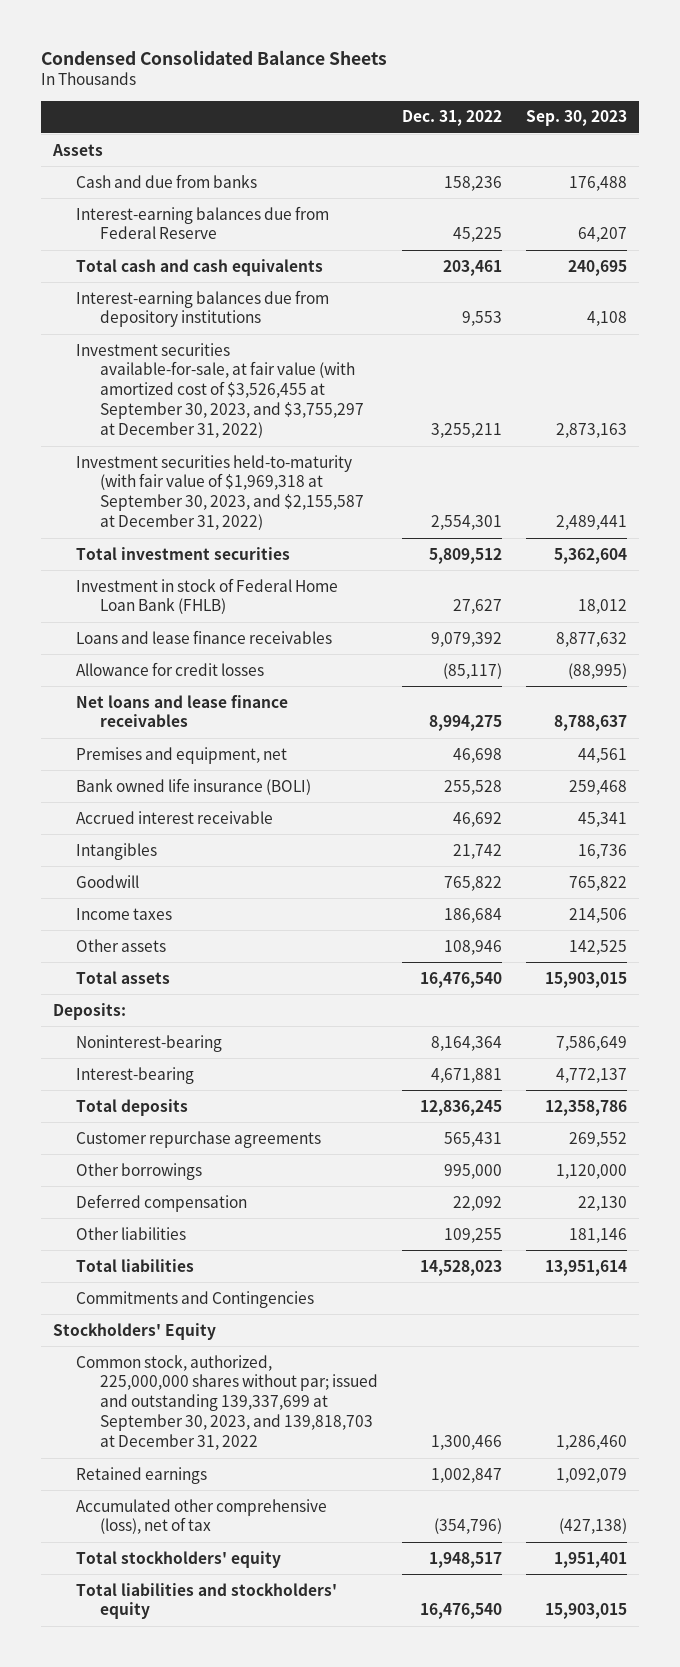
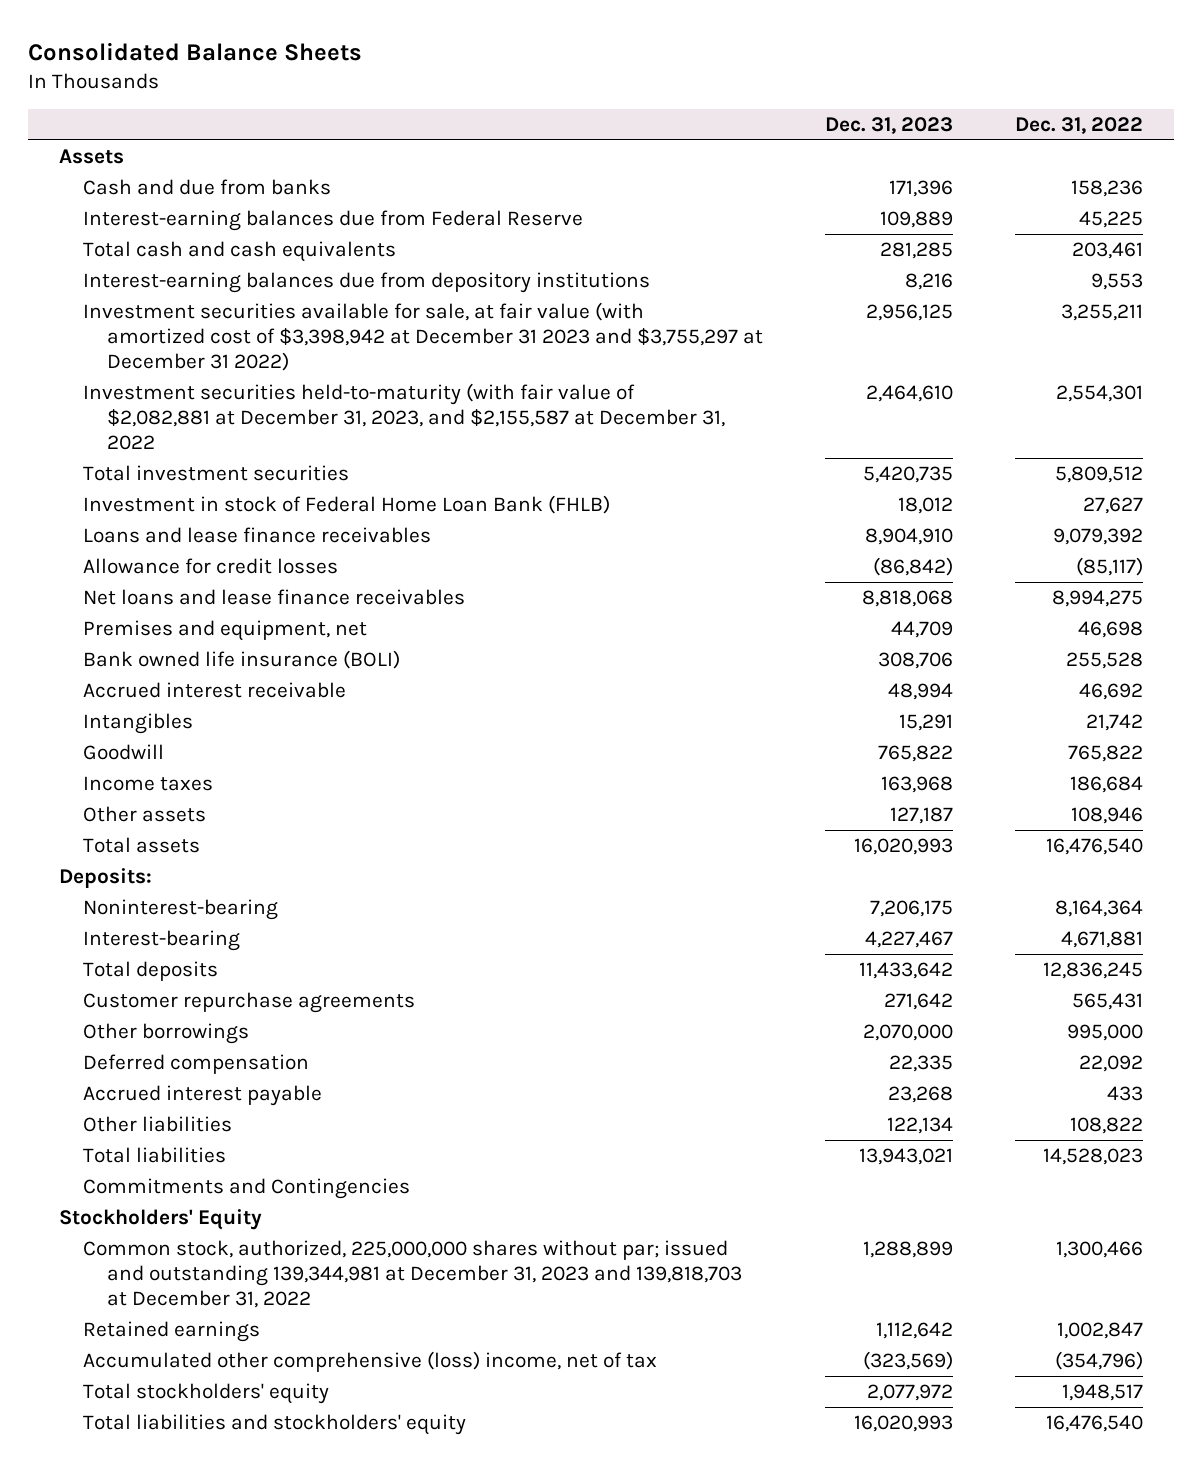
- Condensed Consolidated Balance Sheets
+ Consolidated Balance Sheets
- | Dec. 31, 2022 | Sep. 30, 2023
+ | Dec. 31, 2023 | Dec. 31, 2022
- Investment securities available-for-sale, at fair value (with amortized cost of $3,526,455 at September 30, 2023, and $3,755,297 at December 31, 2022) | 3,255,211 | 2,873,163
- Investment securities held-to-maturity (with fair value of $1,969,318 at September 30, 2023, and $2,155,587 at December 31, 2022) | 2,554,301 | 2,489,441
+ Investment securities available for sale, at fair value (with amortized cost of $3,398,942 at December 31 2023 and $3,755,297 at December 31 2022) | 2,956,125 | 3,255,211
+ Investment securities held-to-maturity (with fair value of $2,082,881 at December 31, 2023, and $2,155,587 at December 31, 2022 | 2,464,610 | 2,554,301
- Other liabilities | 109,255 | 181,146
+ Accrued interest payable | 23,268 | 433
+ Other liabilities | 122,134 | 108,822
- Common stock, authorized, 225,000,000 shares without par; issued and outstanding 139,337,699 at September 30, 2023, and 139,818,703 at December 31, 2022 | 1,300,466 | 1,286,460
+ Common stock, authorized, 225,000,000 shares without par; issued and outstanding 139,344,981 at December 31, 2023 and 139,818,703 at December 31, 2022 | 1,288,899 | 1,300,466
- Accumulated other comprehensive (loss), net of tax | (354,796) | (427,138)
+ Accumulated other comprehensive (loss) income, net of tax | (323,569) | (354,796)

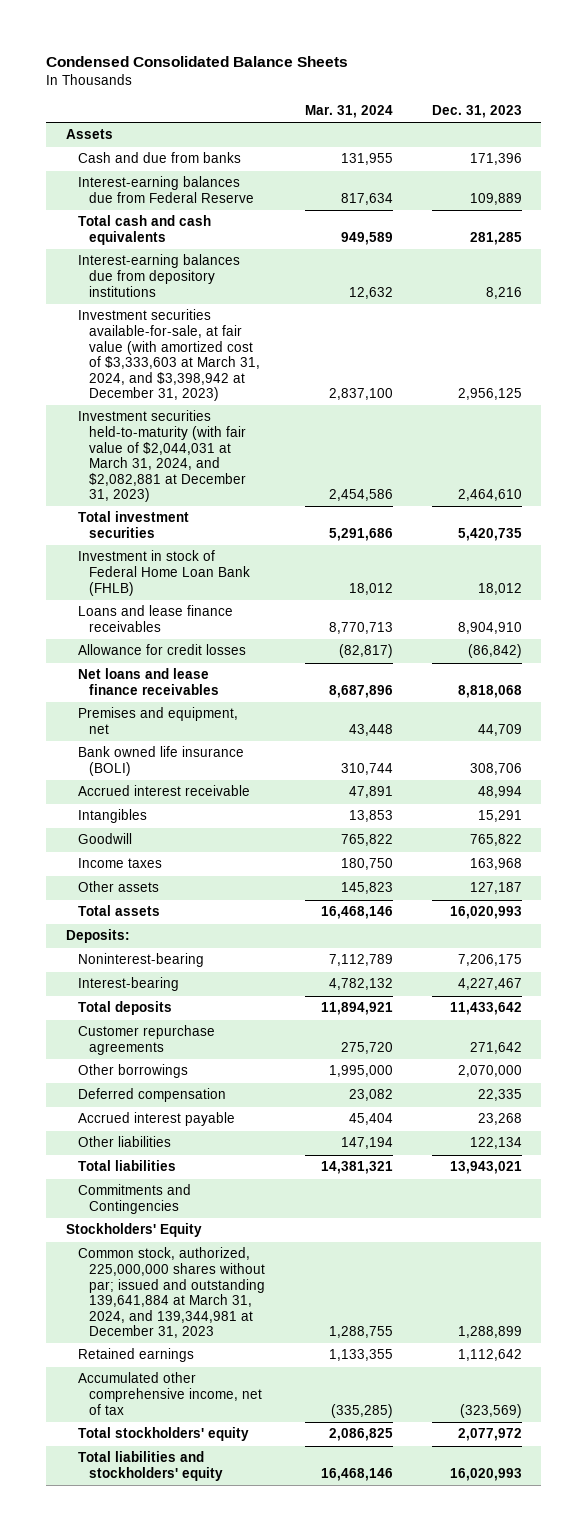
- Consolidated Balance Sheets
+ Condensed Consolidated Balance Sheets
- | Dec. 31, 2023 | Dec. 31, 2022
+ | Mar. 31, 2024 | Dec. 31, 2023
- Investment securities available for sale, at fair value (with amortized cost of $3,398,942 at December 31 2023 and $3,755,297 at December 31 2022) | 2,956,125 | 3,255,211
- Investment securities held-to-maturity (with fair value of $2,082,881 at December 31, 2023, and $2,155,587 at December 31, 2022 | 2,464,610 | 2,554,301
+ Investment securities available-for-sale, at fair value (with amortized cost of $3,333,603 at March 31, 2024, and $3,398,942 at December 31, 2023) | 2,837,100 | 2,956,125
+ Investment securities held-to-maturity (with fair value of $2,044,031 at March 31, 2024, and $2,082,881 at December 31, 2023) | 2,454,586 | 2,464,610
- Common stock, authorized, 225,000,000 shares without par; issued and outstanding 139,344,981 at December 31, 2023 and 139,818,703 at December 31, 2022 | 1,288,899 | 1,300,466
+ Common stock, authorized, 225,000,000 shares without par; issued and outstanding 139,641,884 at March 31, 2024, and 139,344,981 at December 31, 2023 | 1,288,755 | 1,288,899
- Accumulated other comprehensive (loss) income, net of tax | (323,569) | (354,796)
+ Accumulated other comprehensive income, net of tax | (335,285) | (323,569)

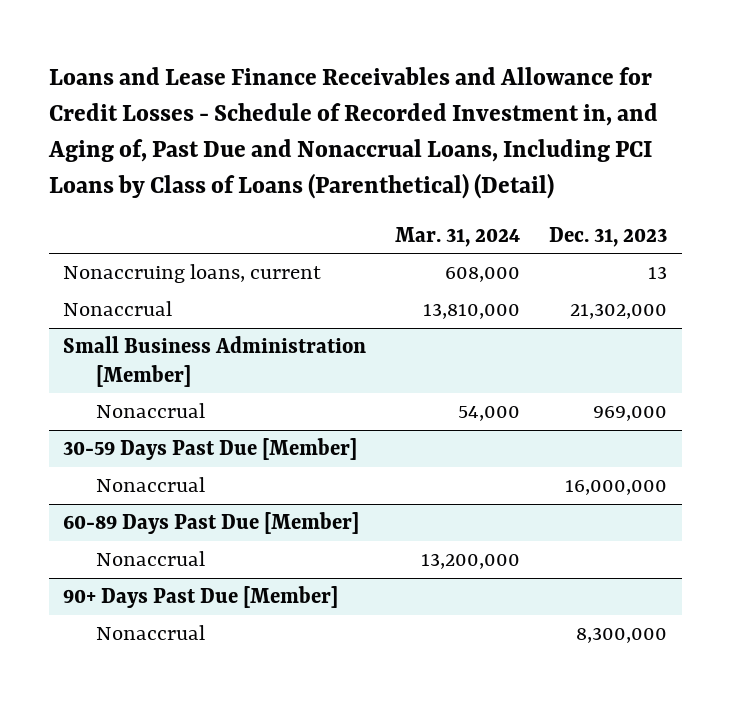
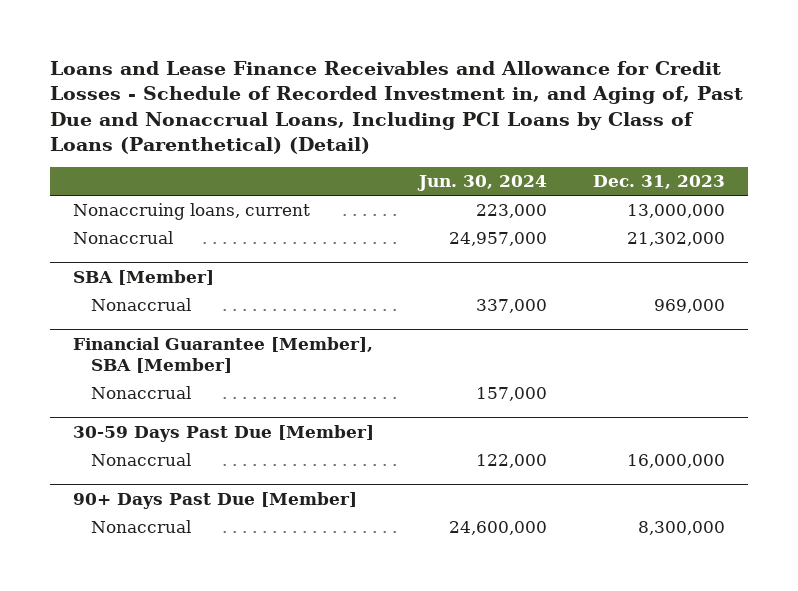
- | Mar. 31, 2024 | Dec. 31, 2023
+ | Jun. 30, 2024 | Dec. 31, 2023
- Nonaccruing loans, current | 608,000 | 13
+ Nonaccruing loans, current | 223,000 | 13,000,000
- Small Business Administration [Member]
+ SBA [Member]
+ Financial Guarantee [Member], SBA [Member]
+ Nonaccrual | 157,000 |
- 60-89 Days Past Due [Member]
- Nonaccrual | 13,200,000 |

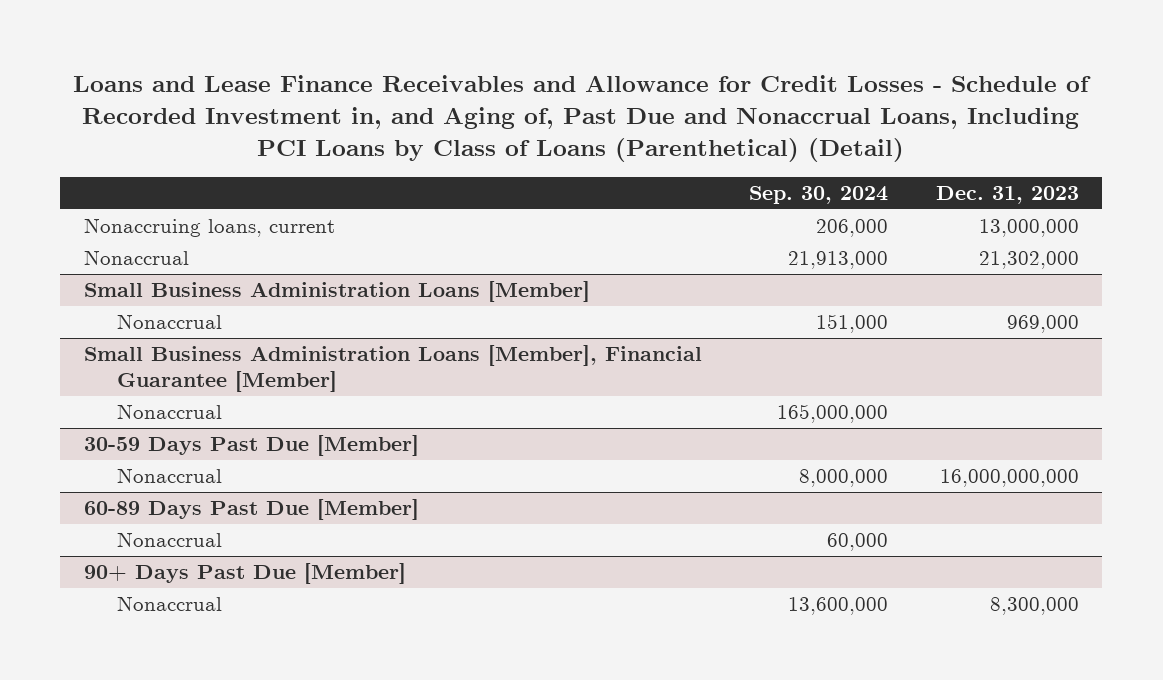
- | Jun. 30, 2024 | Dec. 31, 2023
+ | Sep. 30, 2024 | Dec. 31, 2023
- SBA [Member]
+ Small Business Administration Loans [Member]
- Financial Guarantee [Member], SBA [Member]
+ Small Business Administration Loans [Member], Financial Guarantee [Member]
@ 30-59 Days Past Due [Member]
- Nonaccrual | 122,000 | 16,000,000
+ Nonaccrual | 8,000,000 | 16,000,000,000
+ 60-89 Days Past Due [Member]
+ Nonaccrual | 60,000 |

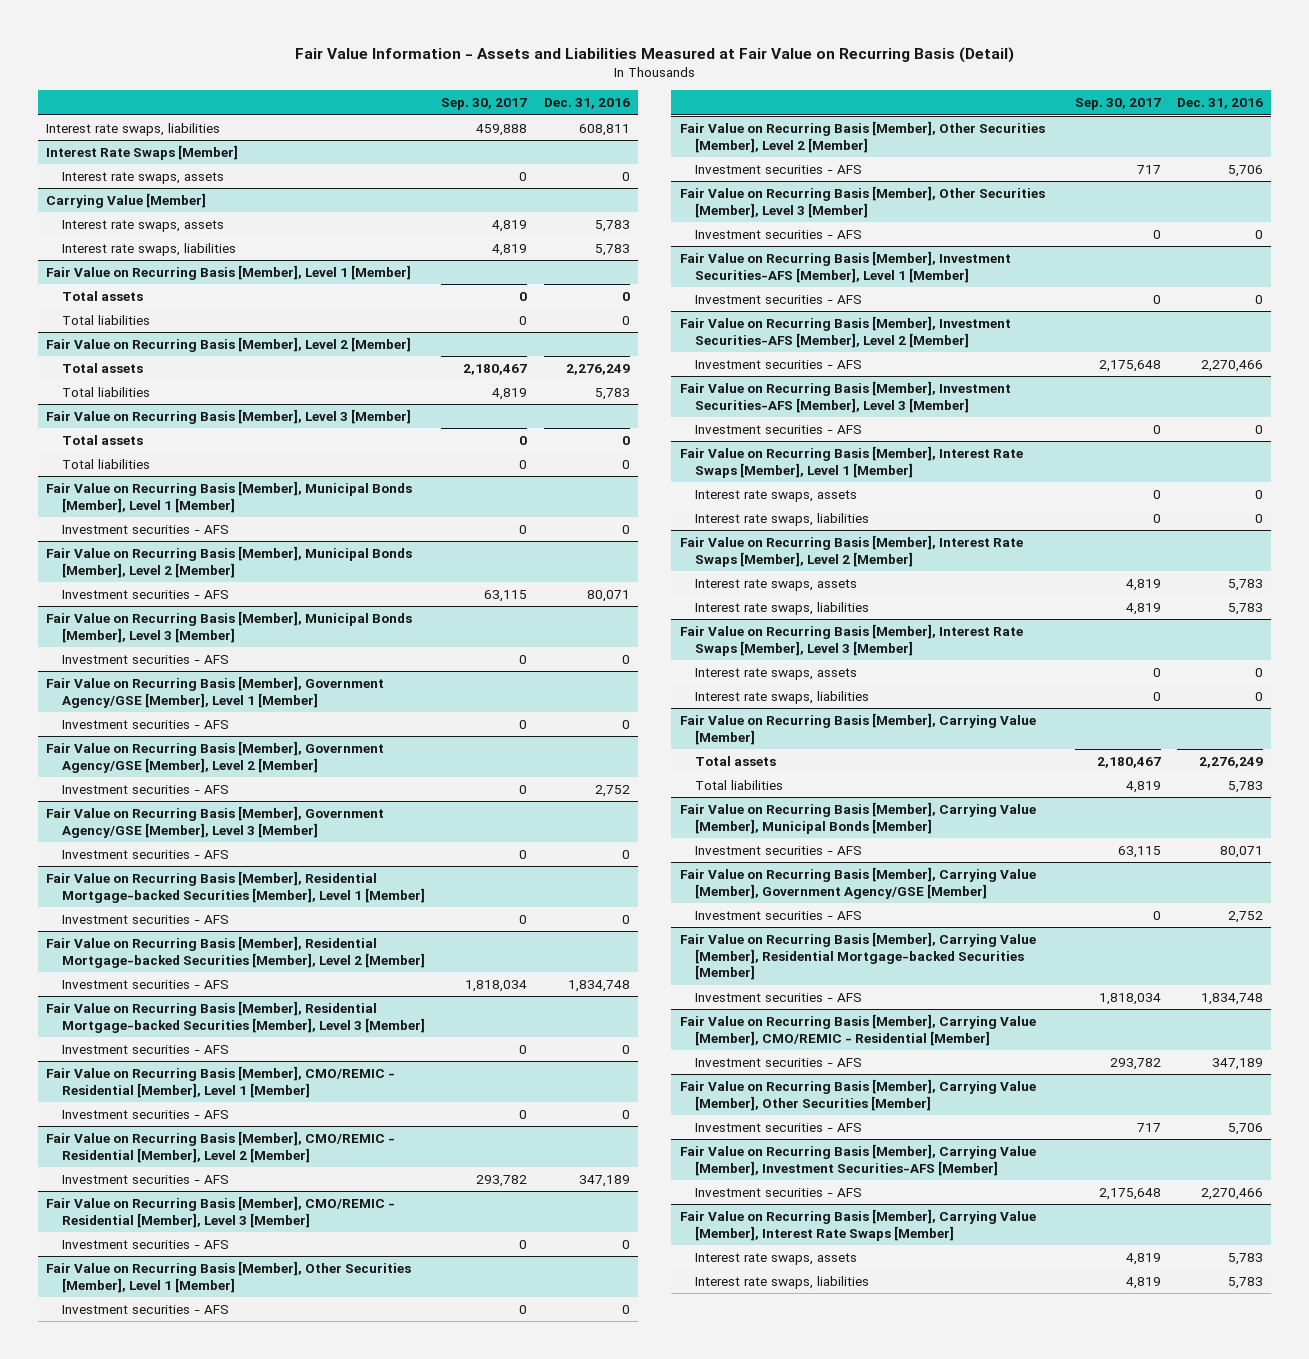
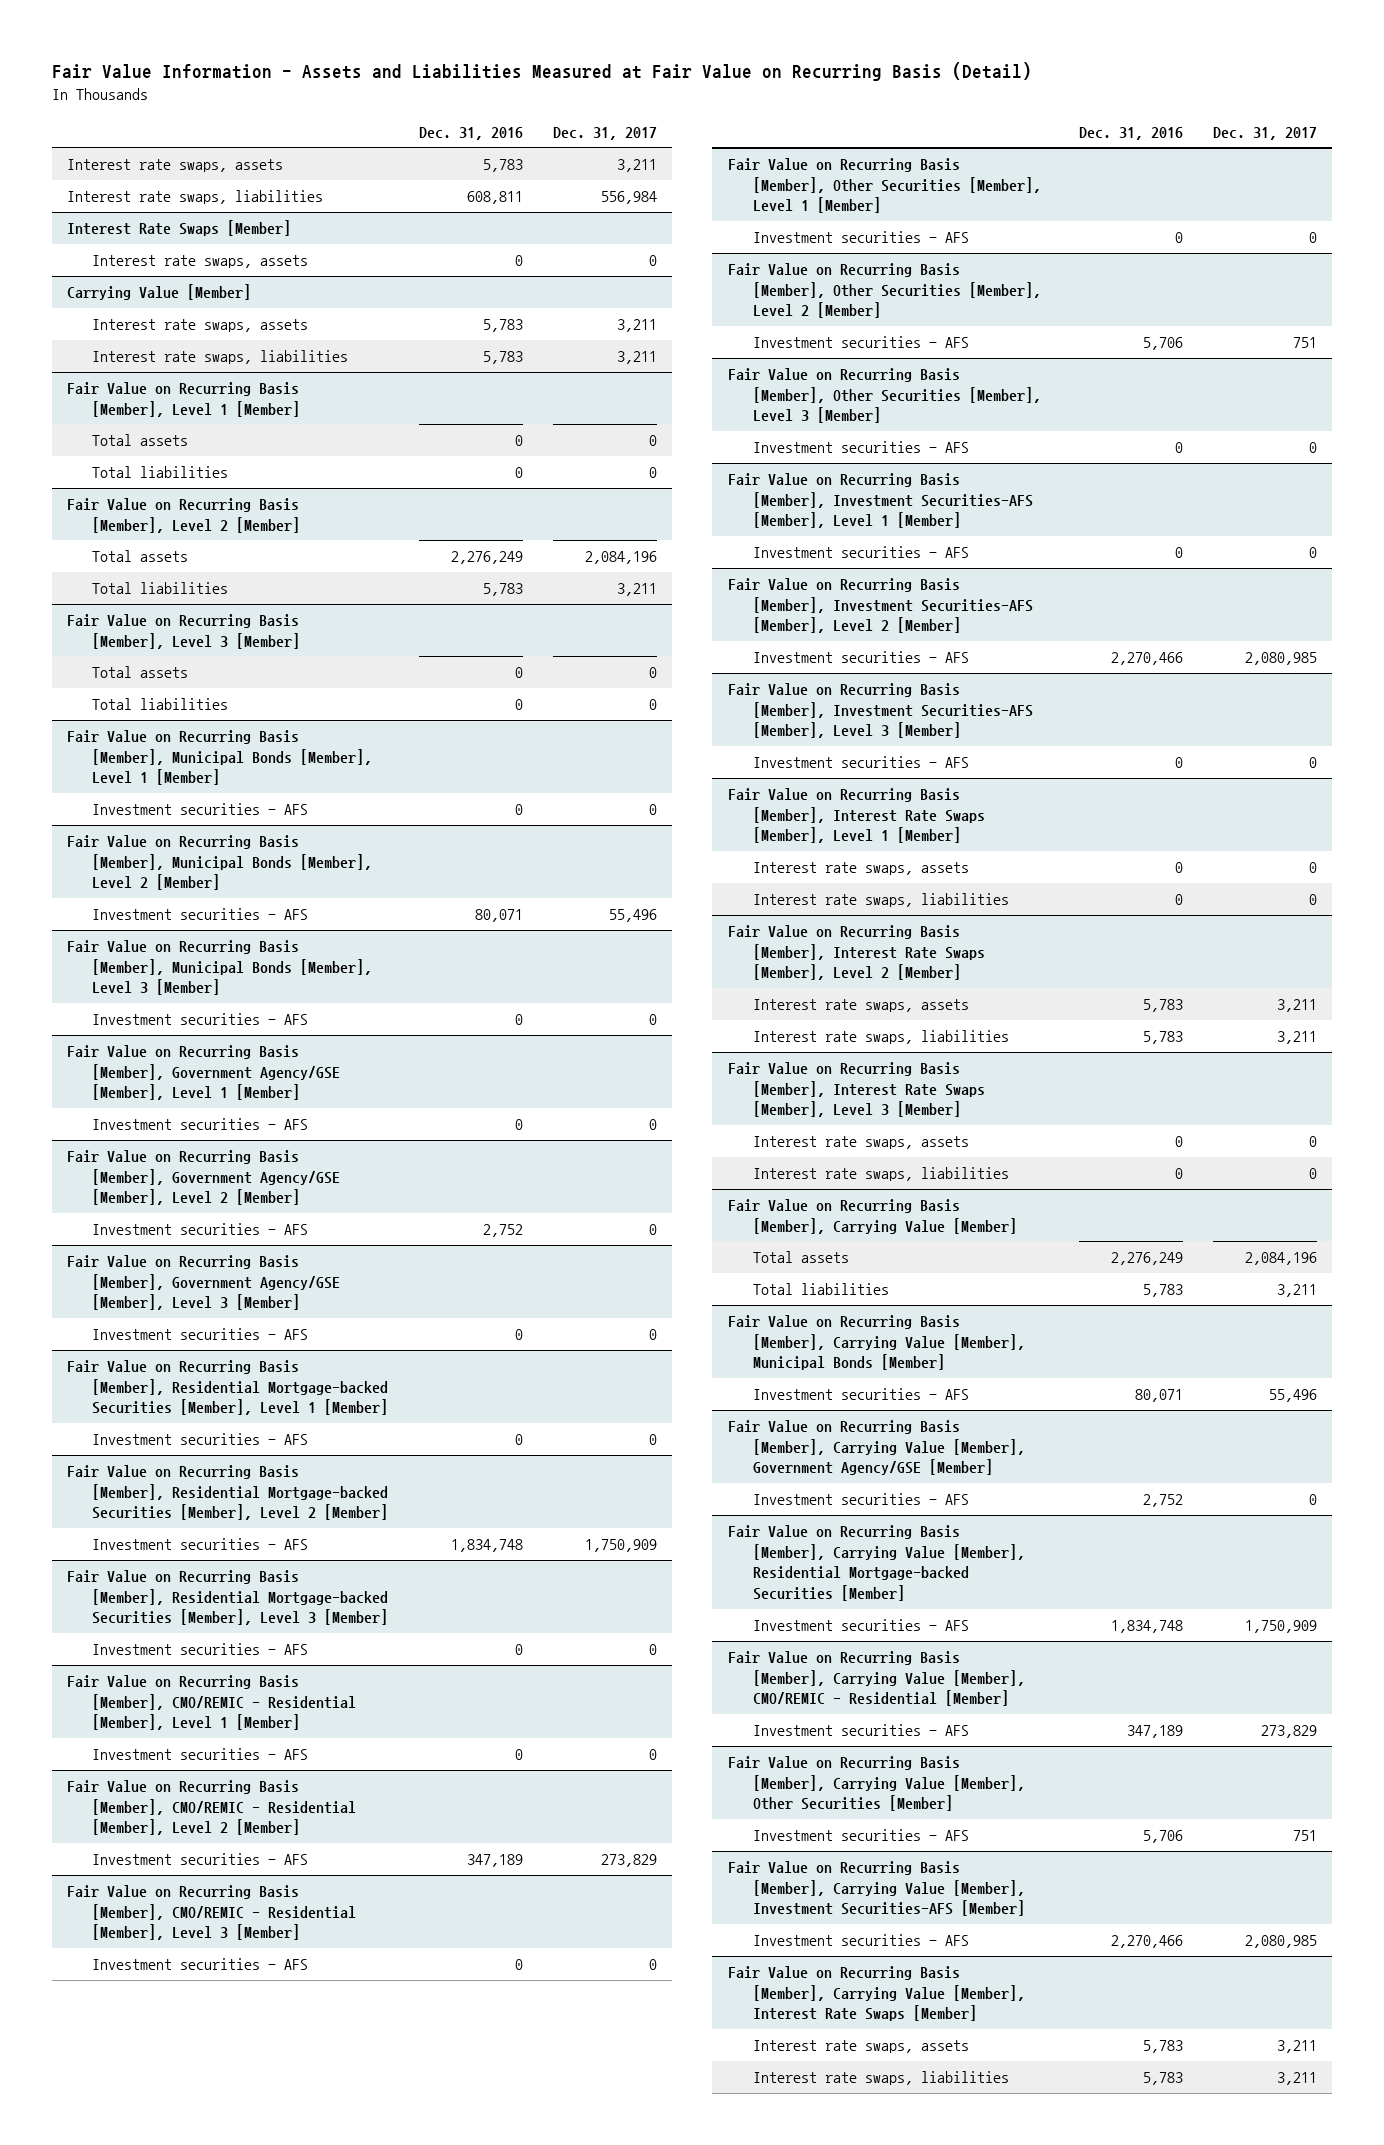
- | Sep. 30, 2017 | Dec. 31, 2016
+ | Dec. 31, 2016 | Dec. 31, 2017
+ Interest rate swaps, assets | 5,783 | 3,211

